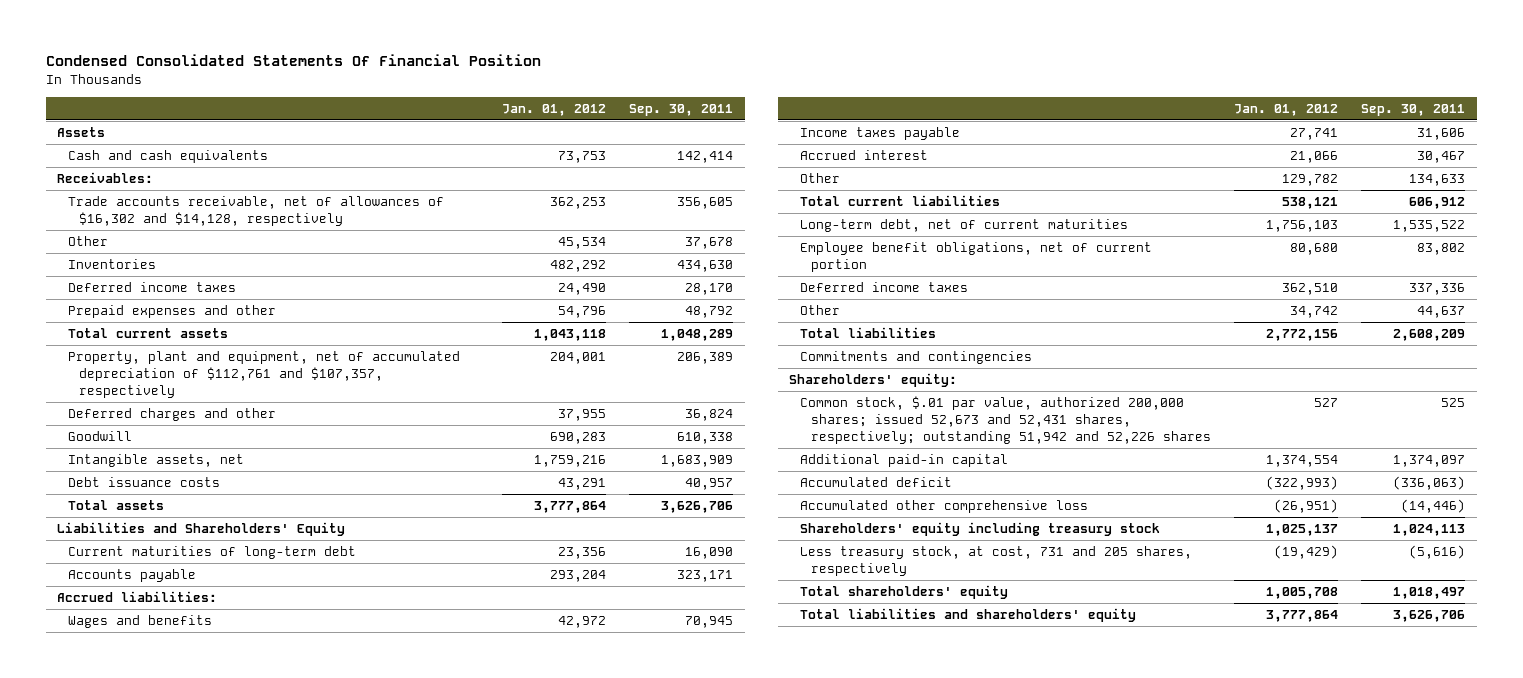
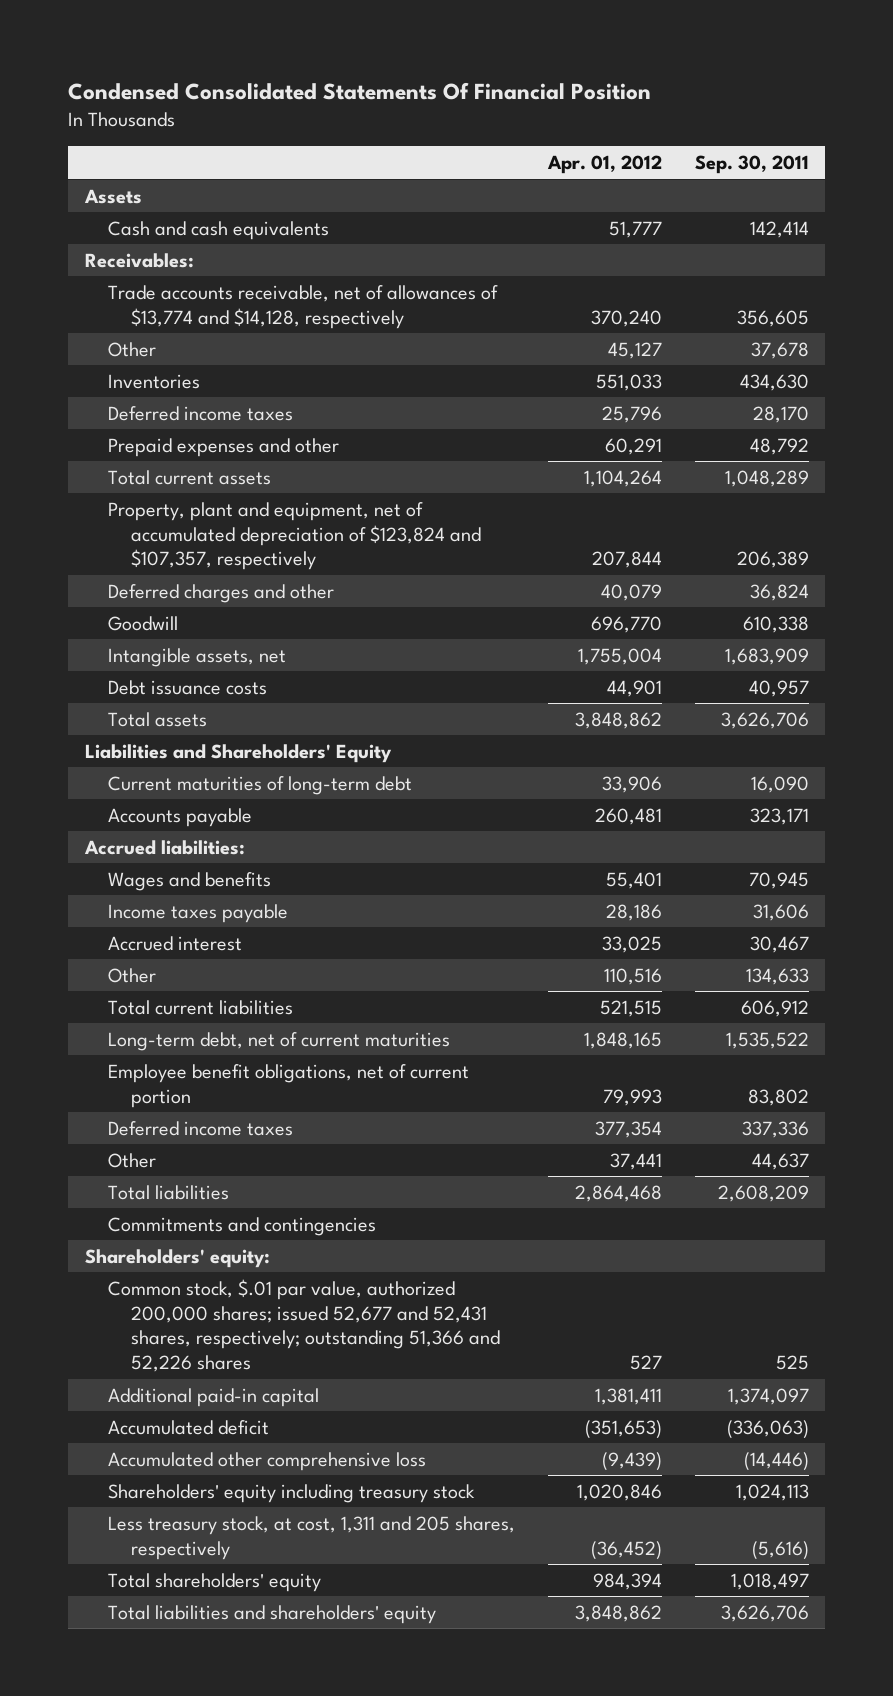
- | Jan. 01, 2012 | Sep. 30, 2011
+ | Apr. 01, 2012 | Sep. 30, 2011
- Trade accounts receivable, net of allowances of $16,302 and $14,128, respectively | 362,253 | 356,605
+ Trade accounts receivable, net of allowances of $13,774 and $14,128, respectively | 370,240 | 356,605
- Property, plant and equipment, net of accumulated depreciation of $112,761 and $107,357, respectively | 204,001 | 206,389
+ Property, plant and equipment, net of accumulated depreciation of $123,824 and $107,357, respectively | 207,844 | 206,389
- Common stock, $.01 par value, authorized 200,000 shares; issued 52,673 and 52,431 shares, respectively; outstanding 51,942 and 52,226 shares | 527 | 525
+ Common stock, $.01 par value, authorized 200,000 shares; issued 52,677 and 52,431 shares, respectively; outstanding 51,366 and 52,226 shares | 527 | 525
- Less treasury stock, at cost, 731 and 205 shares, respectively | (19,429) | (5,616)
+ Less treasury stock, at cost, 1,311 and 205 shares, respectively | (36,452) | (5,616)

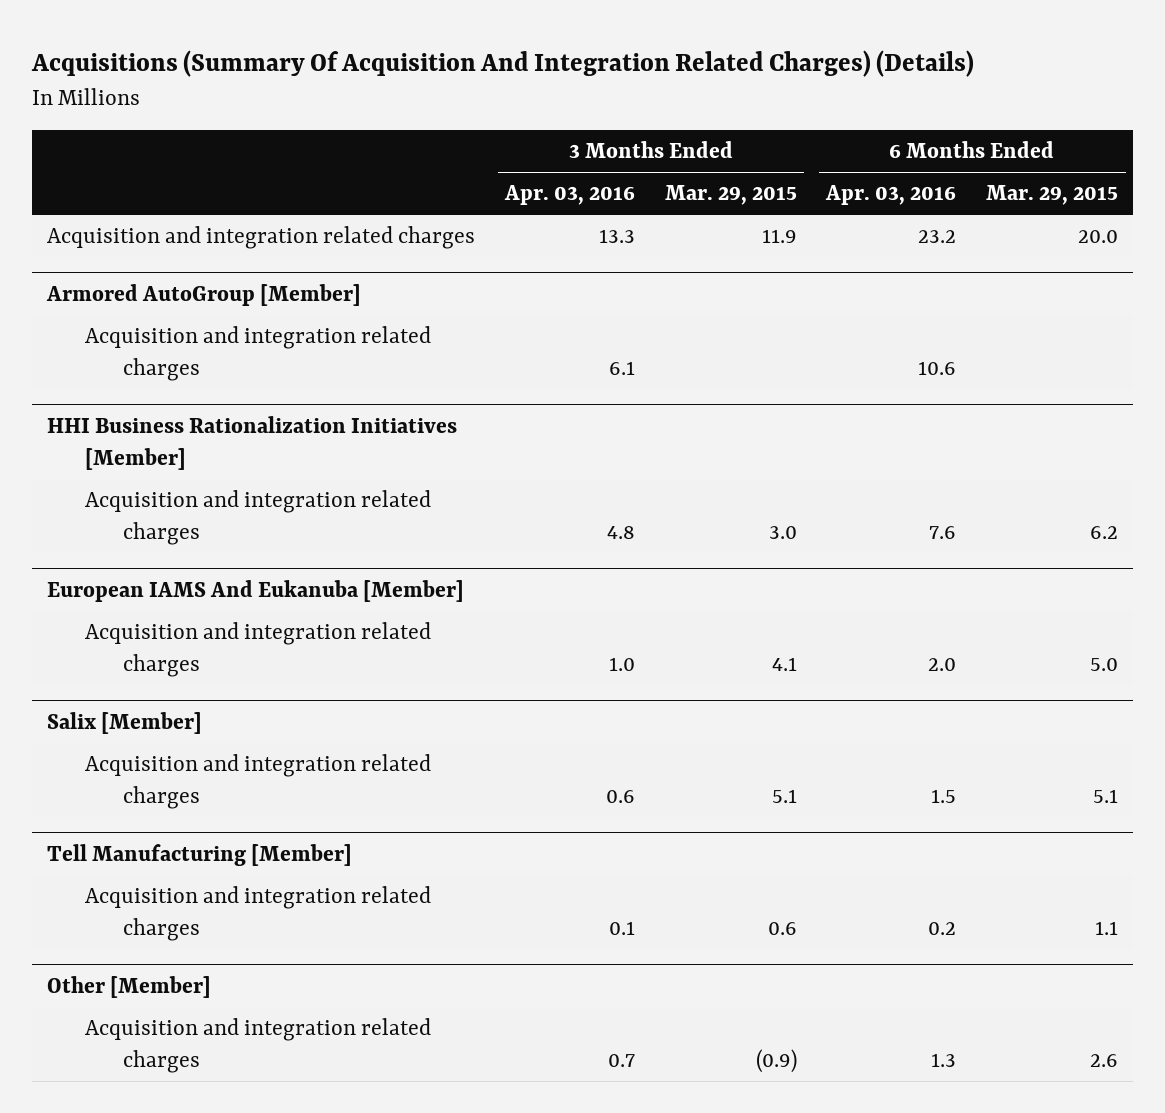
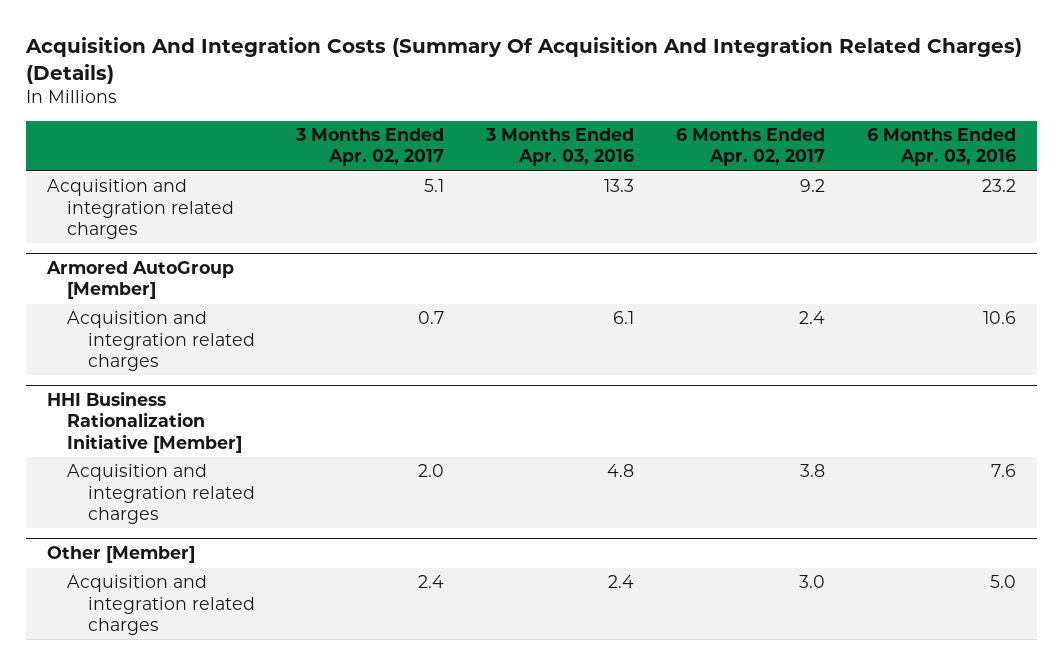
- Acquisitions (Summary Of Acquisition And Integration Related Charges) (Details)
+ Acquisition And Integration Costs (Summary Of Acquisition And Integration Related Charges) (Details)
- | 3 Months Ended Apr. 03, 2016 | 3 Months Ended Mar. 29, 2015 | 6 Months Ended Apr. 03, 2016 | 6 Months Ended Mar. 29, 2015
+ | 3 Months Ended Apr. 02, 2017 | 3 Months Ended Apr. 03, 2016 | 6 Months Ended Apr. 02, 2017 | 6 Months Ended Apr. 03, 2016
- HHI Business Rationalization Initiatives [Member]
+ HHI Business Rationalization Initiative [Member]
- European IAMS And Eukanuba [Member]
- Acquisition and integration related charges | 1.0 | 4.1 | 2.0 | 5.0
- Salix [Member]
- Acquisition and integration related charges | 0.6 | 5.1 | 1.5 | 5.1
- Tell Manufacturing [Member]
- Acquisition and integration related charges | 0.1 | 0.6 | 0.2 | 1.1
@ Other [Member]
- Acquisition and integration related charges | 0.7 | (0.9) | 1.3 | 2.6
+ Acquisition and integration related charges | 2.4 | 2.4 | 3.0 | 5.0

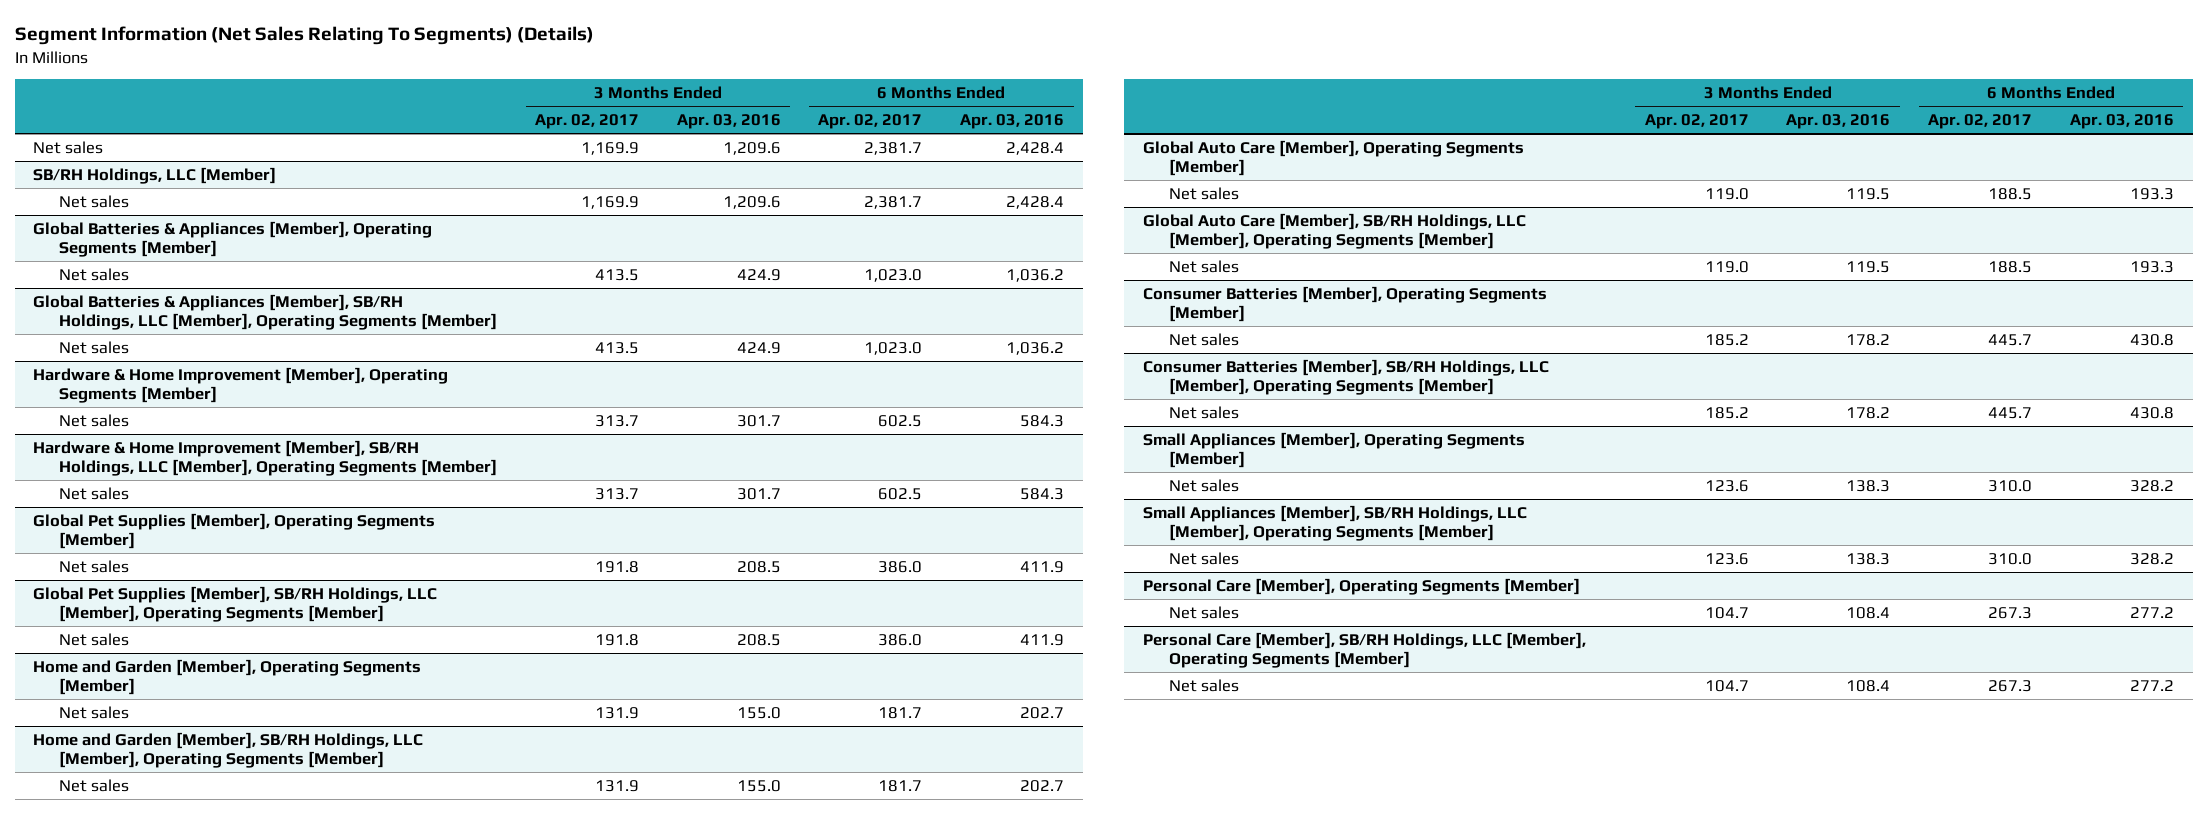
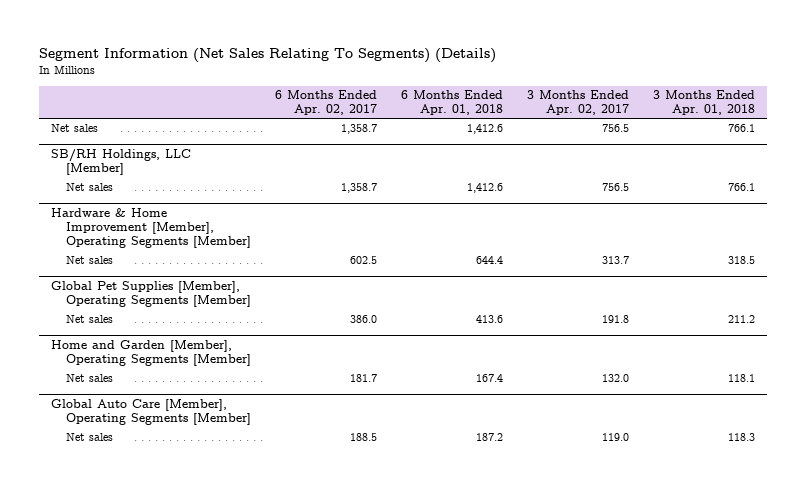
- | 3 Months Ended Apr. 02, 2017 | 3 Months Ended Apr. 03, 2016 | 6 Months Ended Apr. 02, 2017 | 6 Months Ended Apr. 03, 2016
+ | 6 Months Ended Apr. 02, 2017 | 6 Months Ended Apr. 01, 2018 | 3 Months Ended Apr. 02, 2017 | 3 Months Ended Apr. 01, 2018
- Net sales | 1,169.9 | 1,209.6 | 2,381.7 | 2,428.4
+ Net sales | 1,358.7 | 1,412.6 | 756.5 | 766.1
@ SB/RH Holdings, LLC [Member]
- Net sales | 1,169.9 | 1,209.6 | 2,381.7 | 2,428.4
- Global Batteries & Appliances [Member], Operating Segments [Member]
- Net sales | 413.5 | 424.9 | 1,023.0 | 1,036.2
- Global Batteries & Appliances [Member], SB/RH Holdings, LLC [Member], Operating Segments [Member]
- Net sales | 413.5 | 424.9 | 1,023.0 | 1,036.2
@ SB/RH Holdings, LLC [Member]
+ Net sales | 1,358.7 | 1,412.6 | 756.5 | 766.1
- Hardware & Home Improvement [Member], SB/RH Holdings, LLC [Member], Operating Segments [Member]
- Net sales | 313.7 | 301.7 | 602.5 | 584.3
- Global Pet Supplies [Member], SB/RH Holdings, LLC [Member], Operating Segments [Member]
- Net sales | 191.8 | 208.5 | 386.0 | 411.9
@ Home and Garden [Member], Operating Segments [Member]
- Net sales | 131.9 | 155.0 | 181.7 | 202.7
- Home and Garden [Member], SB/RH Holdings, LLC [Member], Operating Segments [Member]
- Net sales | 131.9 | 155.0 | 181.7 | 202.7
@ Home and Garden [Member], Operating Segments [Member]
+ Net sales | 181.7 | 167.4 | 132.0 | 118.1
- Global Auto Care [Member], SB/RH Holdings, LLC [Member], Operating Segments [Member]
- Net sales | 119.0 | 119.5 | 188.5 | 193.3
- Consumer Batteries [Member], Operating Segments [Member]
- Net sales | 185.2 | 178.2 | 445.7 | 430.8
- Consumer Batteries [Member], SB/RH Holdings, LLC [Member], Operating Segments [Member]
- Net sales | 185.2 | 178.2 | 445.7 | 430.8
- Small Appliances [Member], Operating Segments [Member]
- Net sales | 123.6 | 138.3 | 310.0 | 328.2
- Small Appliances [Member], SB/RH Holdings, LLC [Member], Operating Segments [Member]
- Net sales | 123.6 | 138.3 | 310.0 | 328.2
- Personal Care [Member], Operating Segments [Member]
- Net sales | 104.7 | 108.4 | 267.3 | 277.2
- Personal Care [Member], SB/RH Holdings, LLC [Member], Operating Segments [Member]
- Net sales | 104.7 | 108.4 | 267.3 | 277.2

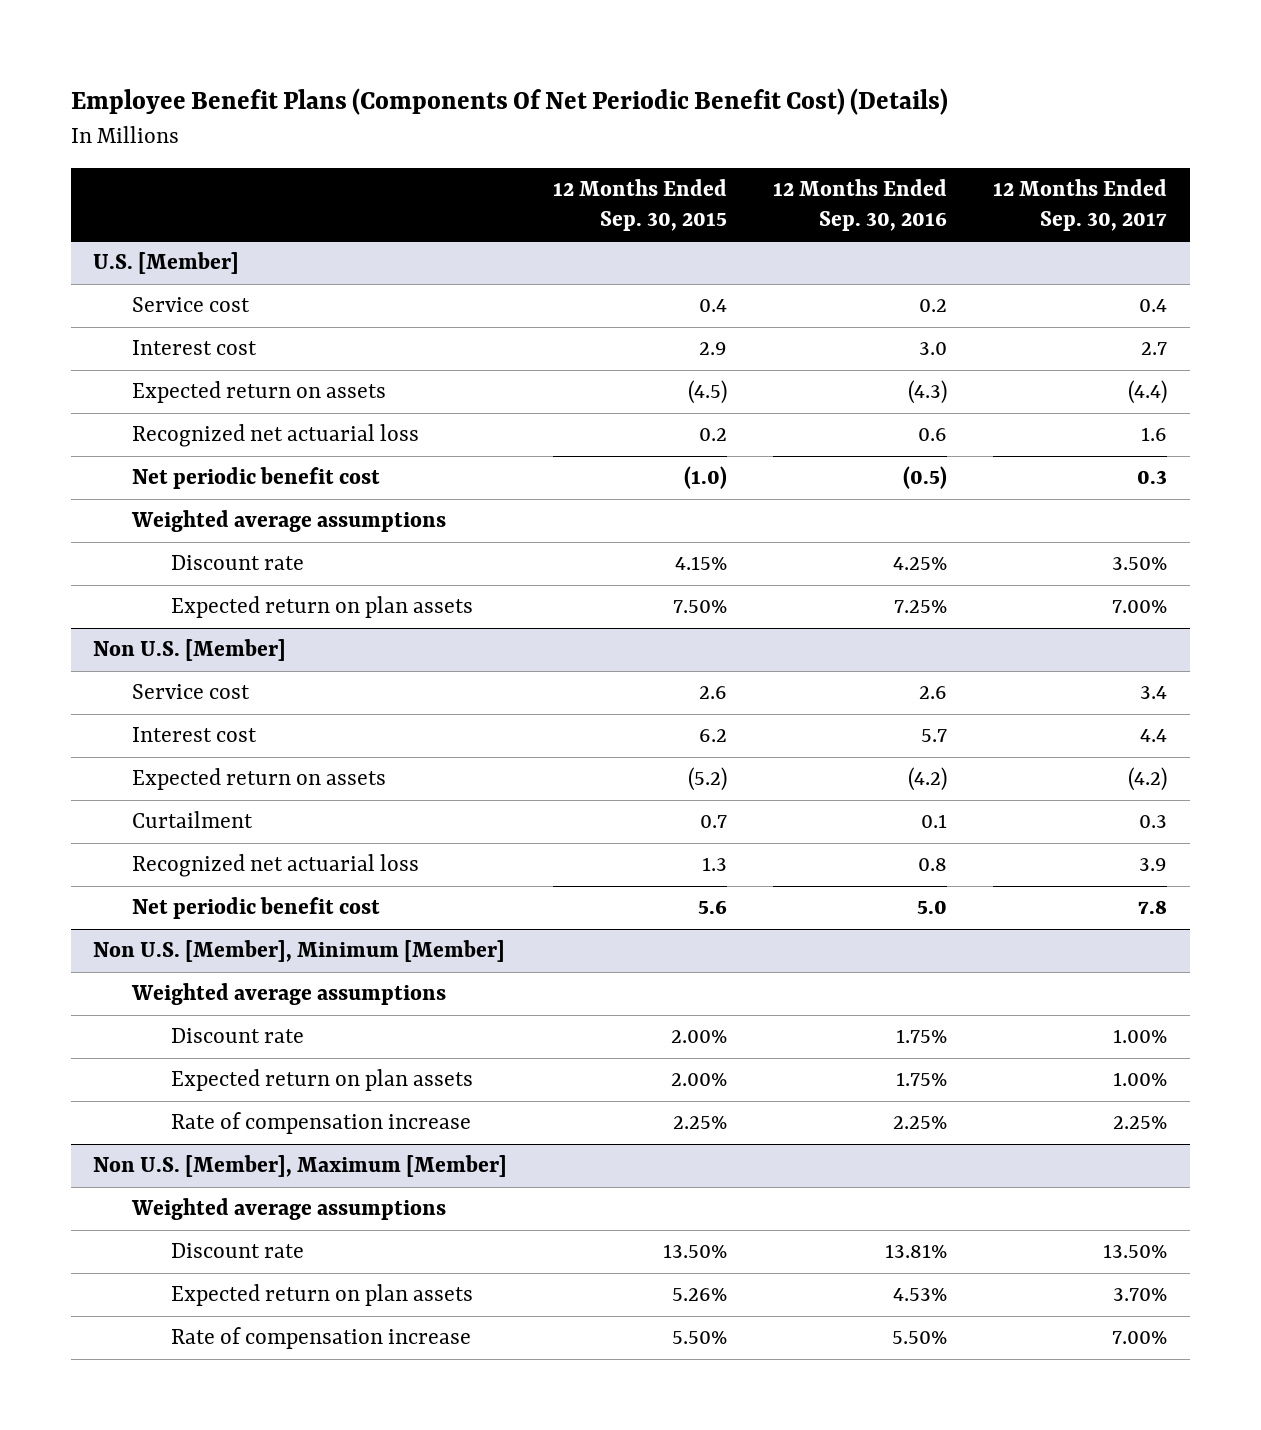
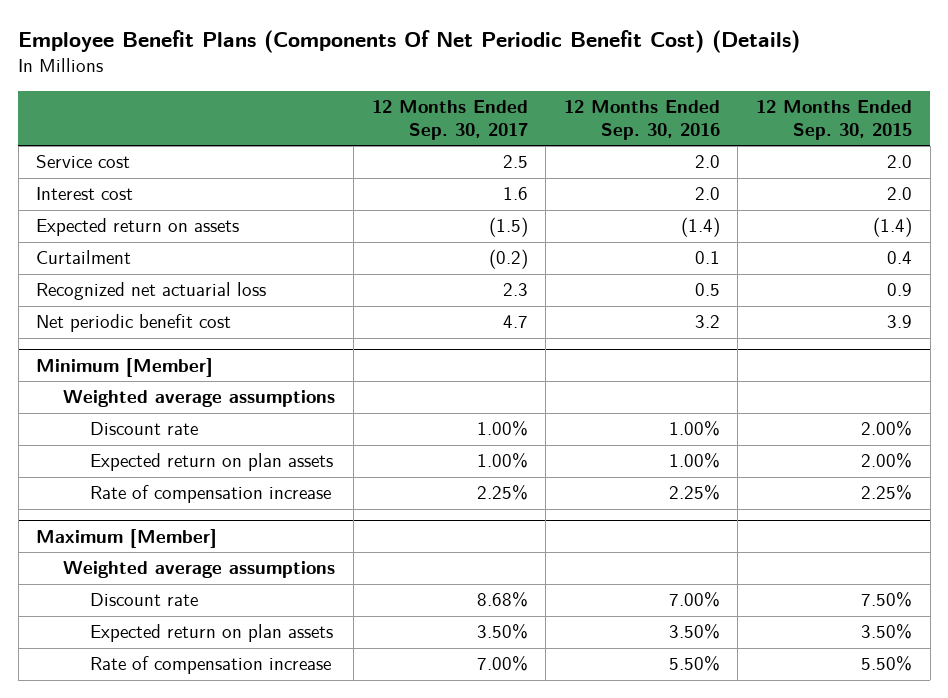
- | 12 Months Ended Sep. 30, 2015 | 12 Months Ended Sep. 30, 2016 | 12 Months Ended Sep. 30, 2017
+ | 12 Months Ended Sep. 30, 2017 | 12 Months Ended Sep. 30, 2016 | 12 Months Ended Sep. 30, 2015
- U.S. [Member]
- Service cost | 0.4 | 0.2 | 0.4
- Interest cost | 2.9 | 3.0 | 2.7
- Expected return on assets | (4.5) | (4.3) | (4.4)
- Recognized net actuarial loss | 0.2 | 0.6 | 1.6
- Net periodic benefit cost | (1.0) | (0.5) | 0.3
- Weighted average assumptions
- Discount rate | 4.15% | 4.25% | 3.50%
- Expected return on plan assets | 7.50% | 7.25% | 7.00%
- Non U.S. [Member]
- Service cost | 2.6 | 2.6 | 3.4
- Interest cost | 6.2 | 5.7 | 4.4
- Expected return on assets | (5.2) | (4.2) | (4.2)
- Curtailment | 0.7 | 0.1 | 0.3
- Recognized net actuarial loss | 1.3 | 0.8 | 3.9
- Net periodic benefit cost | 5.6 | 5.0 | 7.8
- Non U.S. [Member], Minimum [Member]
+ Service cost | 2.5 | 2.0 | 2.0
+ Interest cost | 1.6 | 2.0 | 2.0
+ Expected return on assets | (1.5) | (1.4) | (1.4)
+ Curtailment | (0.2) | 0.1 | 0.4
+ Recognized net actuarial loss | 2.3 | 0.5 | 0.9
+ Net periodic benefit cost | 4.7 | 3.2 | 3.9
+ Minimum [Member]
- Discount rate | 2.00% | 1.75% | 1.00%
- Expected return on plan assets | 2.00% | 1.75% | 1.00%
+ Discount rate | 1.00% | 1.00% | 2.00%
+ Expected return on plan assets | 1.00% | 1.00% | 2.00%
- Non U.S. [Member], Maximum [Member]
+ Maximum [Member]
- Discount rate | 13.50% | 13.81% | 13.50%
- Expected return on plan assets | 5.26% | 4.53% | 3.70%
+ Discount rate | 8.68% | 7.00% | 7.50%
+ Expected return on plan assets | 3.50% | 3.50% | 3.50%

